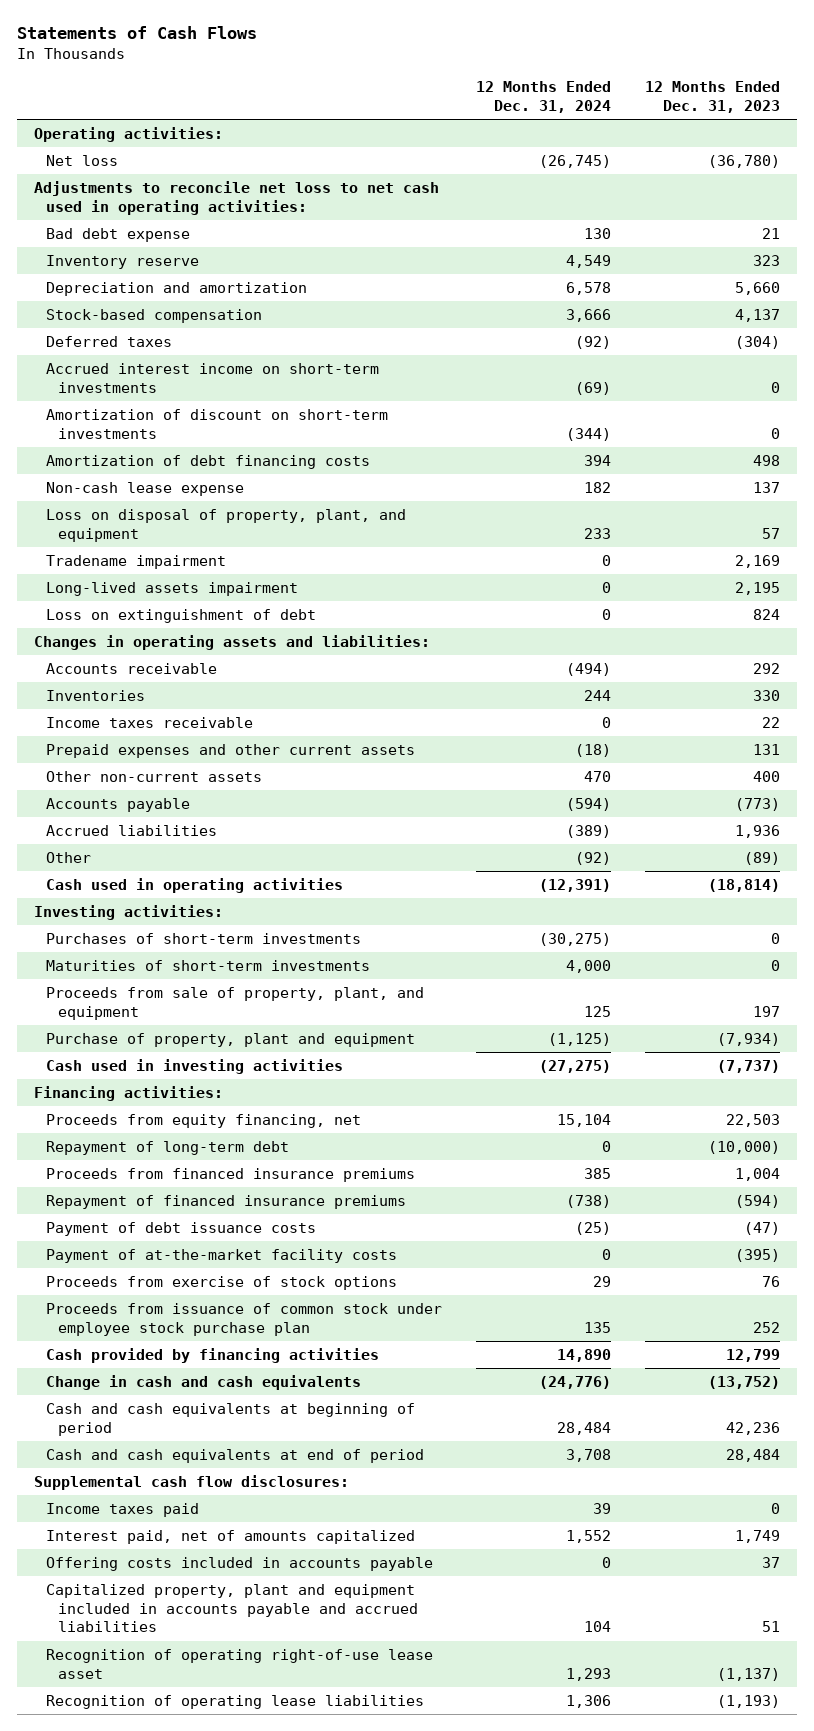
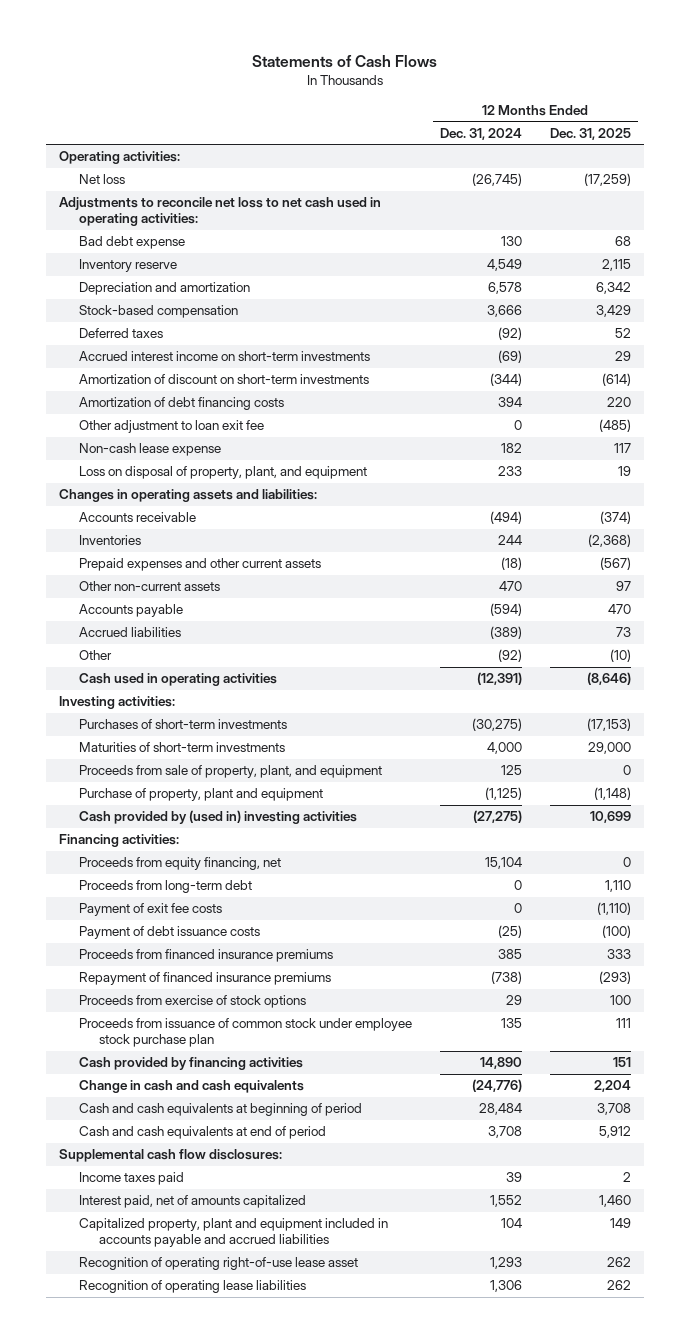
- | 12 Months Ended Dec. 31, 2024 | 12 Months Ended Dec. 31, 2023
+ | 12 Months Ended Dec. 31, 2024 | 12 Months Ended Dec. 31, 2025
+ Other adjustment to loan exit fee | 0 | (485)
- Tradename impairment | 0 | 2,169
- Long-lived assets impairment | 0 | 2,195
- Loss on extinguishment of debt | 0 | 824
- Income taxes receivable | 0 | 22
- Cash used in investing activities | (27,275) | (7,737)
+ Cash provided by (used in) investing activities | (27,275) | 10,699
- Repayment of long-term debt | 0 | (10,000)
+ Proceeds from long-term debt | 0 | 1,110
+ Payment of exit fee costs | 0 | (1,110)
moved up: Payment of debt issuance costs | (25) | (100)
- Payment of at-the-market facility costs | 0 | (395)
- Offering costs included in accounts payable | 0 | 37

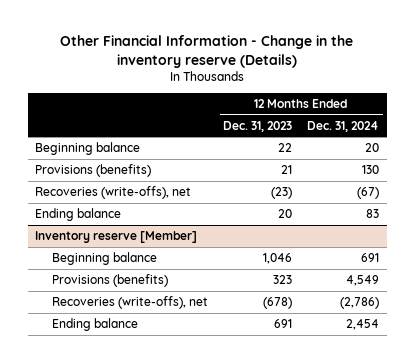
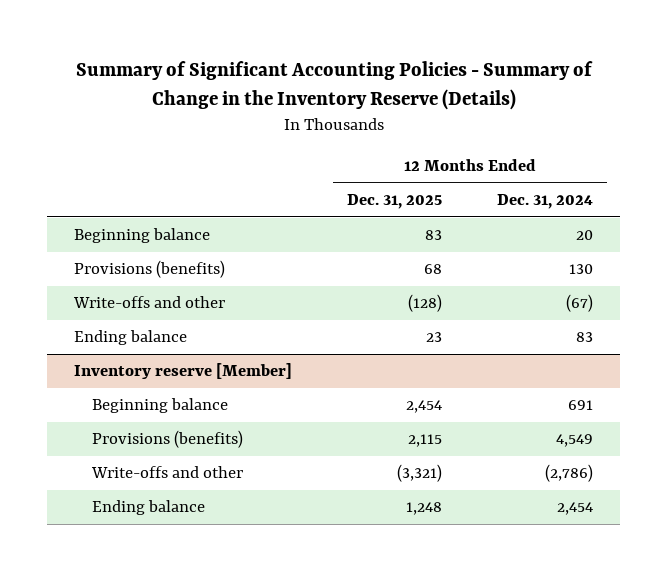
- Other Financial Information - Change in the inventory reserve (Details)
+ Summary of Significant Accounting Policies - Summary of Change in the Inventory Reserve (Details)
- | 12 Months Ended Dec. 31, 2023 | 12 Months Ended Dec. 31, 2024
+ | 12 Months Ended Dec. 31, 2025 | 12 Months Ended Dec. 31, 2024
- Recoveries (write-offs), net | (23) | (67)
+ Write-offs and other | (128) | (67)
@ Inventory reserve [Member]
- Recoveries (write-offs), net | (678) | (2,786)
+ Write-offs and other | (3,321) | (2,786)

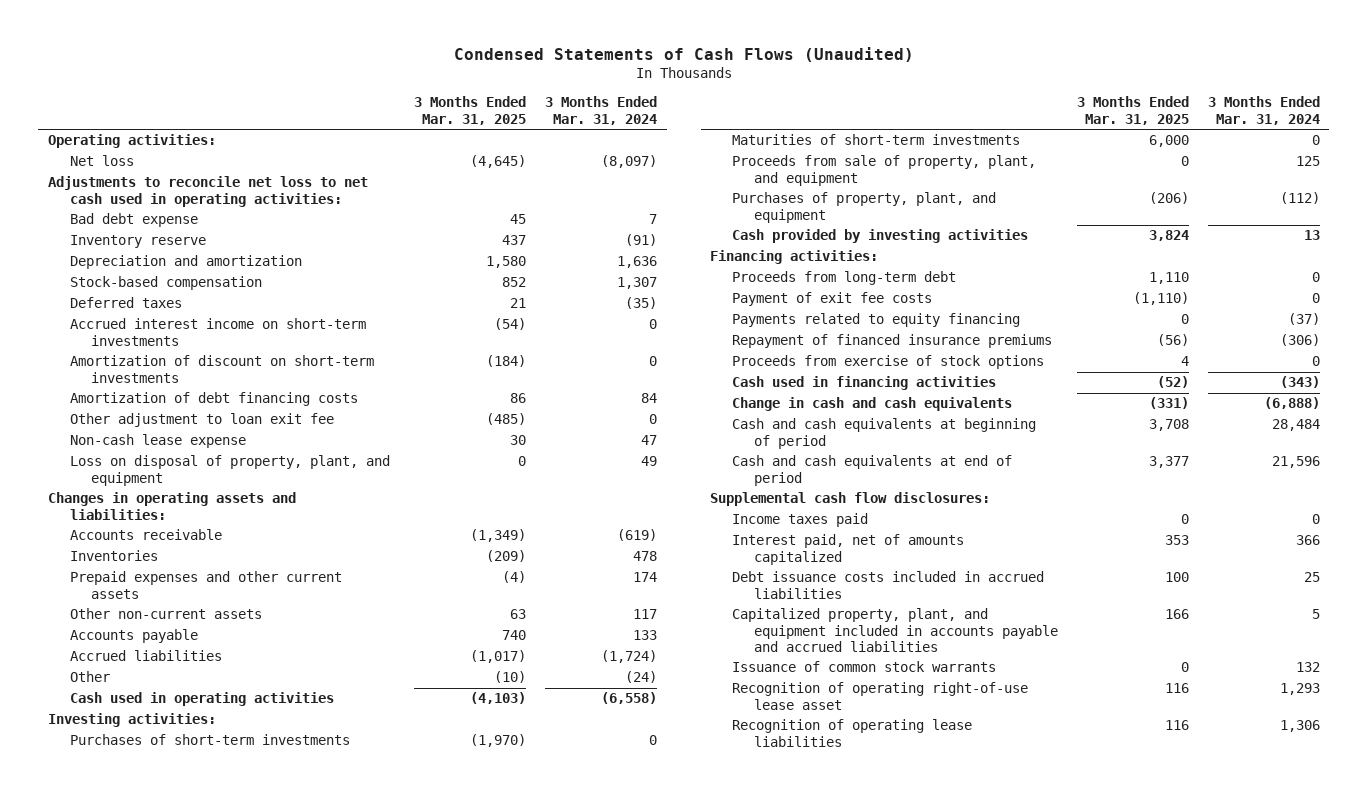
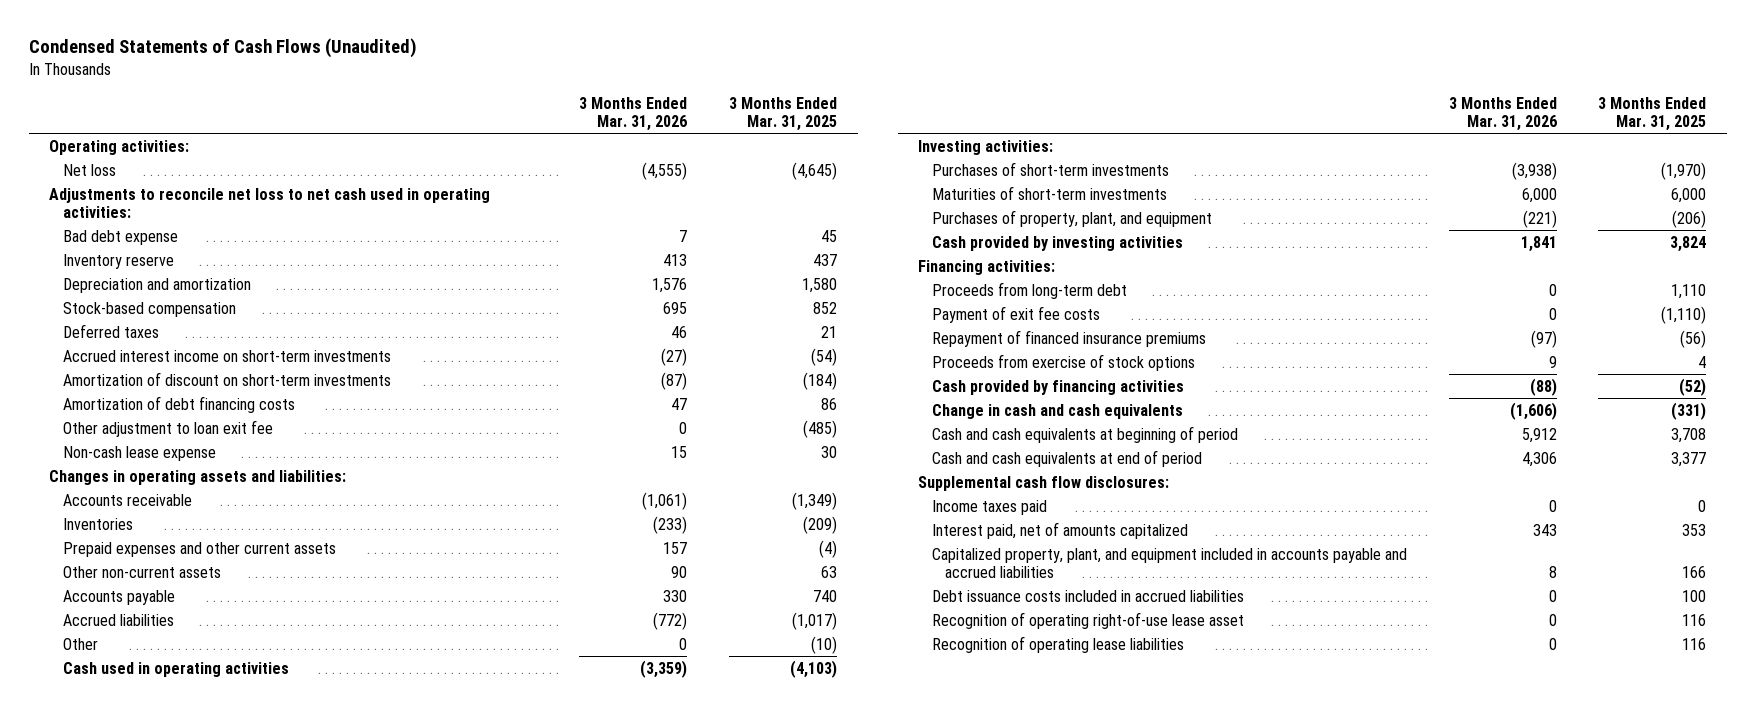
- | 3 Months Ended Mar. 31, 2025 | 3 Months Ended Mar. 31, 2024
+ | 3 Months Ended Mar. 31, 2026 | 3 Months Ended Mar. 31, 2025
- Loss on disposal of property, plant, and equipment | 0 | 49
- Proceeds from sale of property, plant, and equipment | 0 | 125
- Payments related to equity financing | 0 | (37)
- Cash used in financing activities | (52) | (343)
+ Cash provided by financing activities | (88) | (52)
- Issuance of common stock warrants | 0 | 132
moved down: Debt issuance costs included in accrued liabilities | 0 | 100

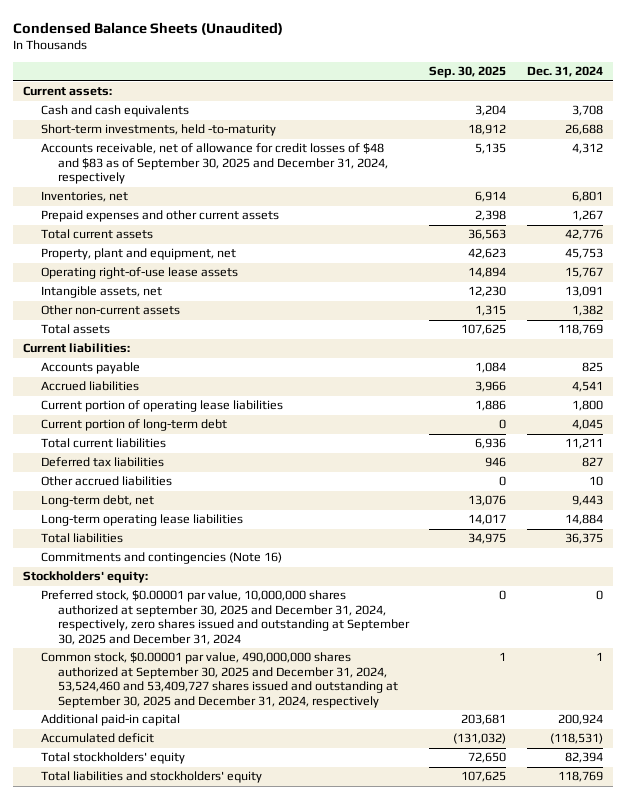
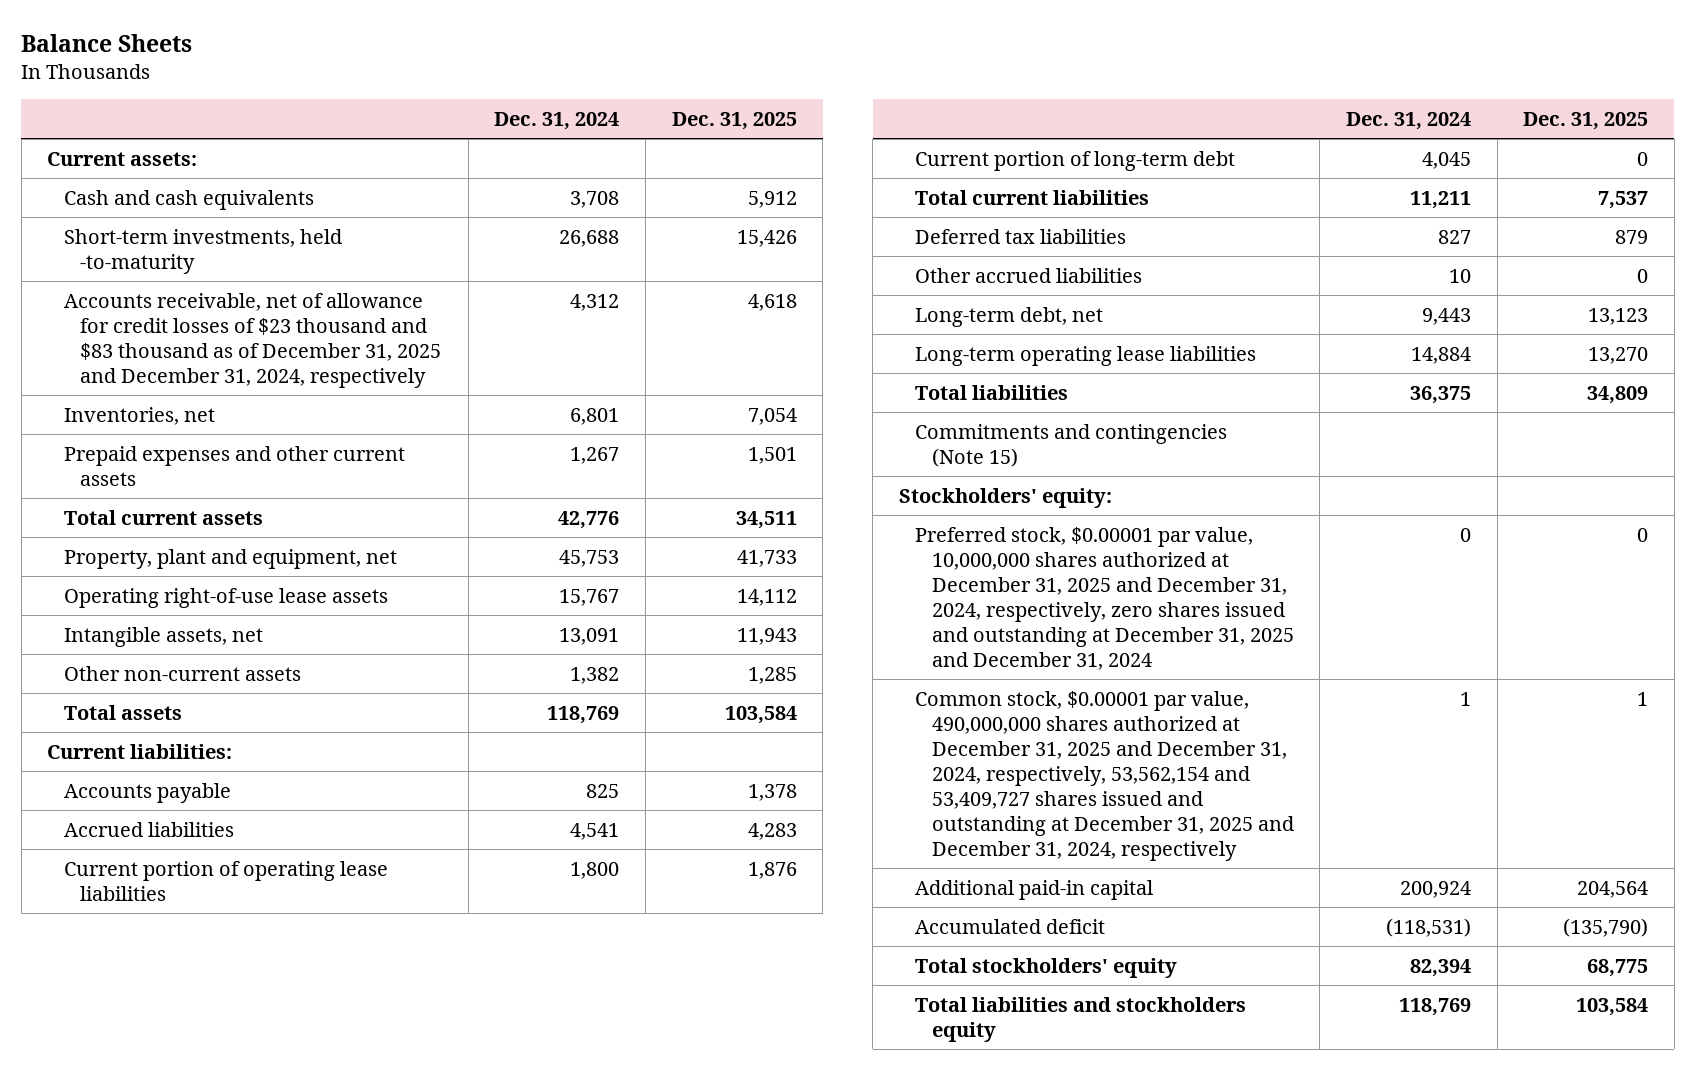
- Condensed Balance Sheets (Unaudited)
+ Balance Sheets
- | Sep. 30, 2025 | Dec. 31, 2024
+ | Dec. 31, 2024 | Dec. 31, 2025
- Accounts receivable, net of allowance for credit losses of $48 and $83 as of September 30, 2025 and December 31, 2024, respectively | 5,135 | 4,312
+ Accounts receivable, net of allowance for credit losses of $23 thousand and $83 thousand as of December 31, 2025 and December 31, 2024, respectively | 4,312 | 4,618
- Commitments and contingencies (Note 16)
+ Commitments and contingencies (Note 15)
- Preferred stock, $0.00001 par value, 10,000,000 shares authorized at september 30, 2025 and December 31, 2024, respectively, zero shares issued and outstanding at September 30, 2025 and December 31, 2024 | 0 | 0
- Common stock, $0.00001 par value, 490,000,000 shares authorized at September 30, 2025 and December 31, 2024, 53,524,460 and 53,409,727 shares issued and outstanding at September 30, 2025 and December 31, 2024, respectively | 1 | 1
+ Preferred stock, $0.00001 par value, 10,000,000 shares authorized at December 31, 2025 and December 31, 2024, respectively, zero shares issued and outstanding at December 31, 2025 and December 31, 2024 | 0 | 0
+ Common stock, $0.00001 par value, 490,000,000 shares authorized at December 31, 2025 and December 31, 2024, respectively, 53,562,154 and 53,409,727 shares issued and outstanding at December 31, 2025 and December 31, 2024, respectively | 1 | 1
- Total liabilities and stockholders' equity | 107,625 | 118,769
+ Total liabilities and stockholders equity | 118,769 | 103,584

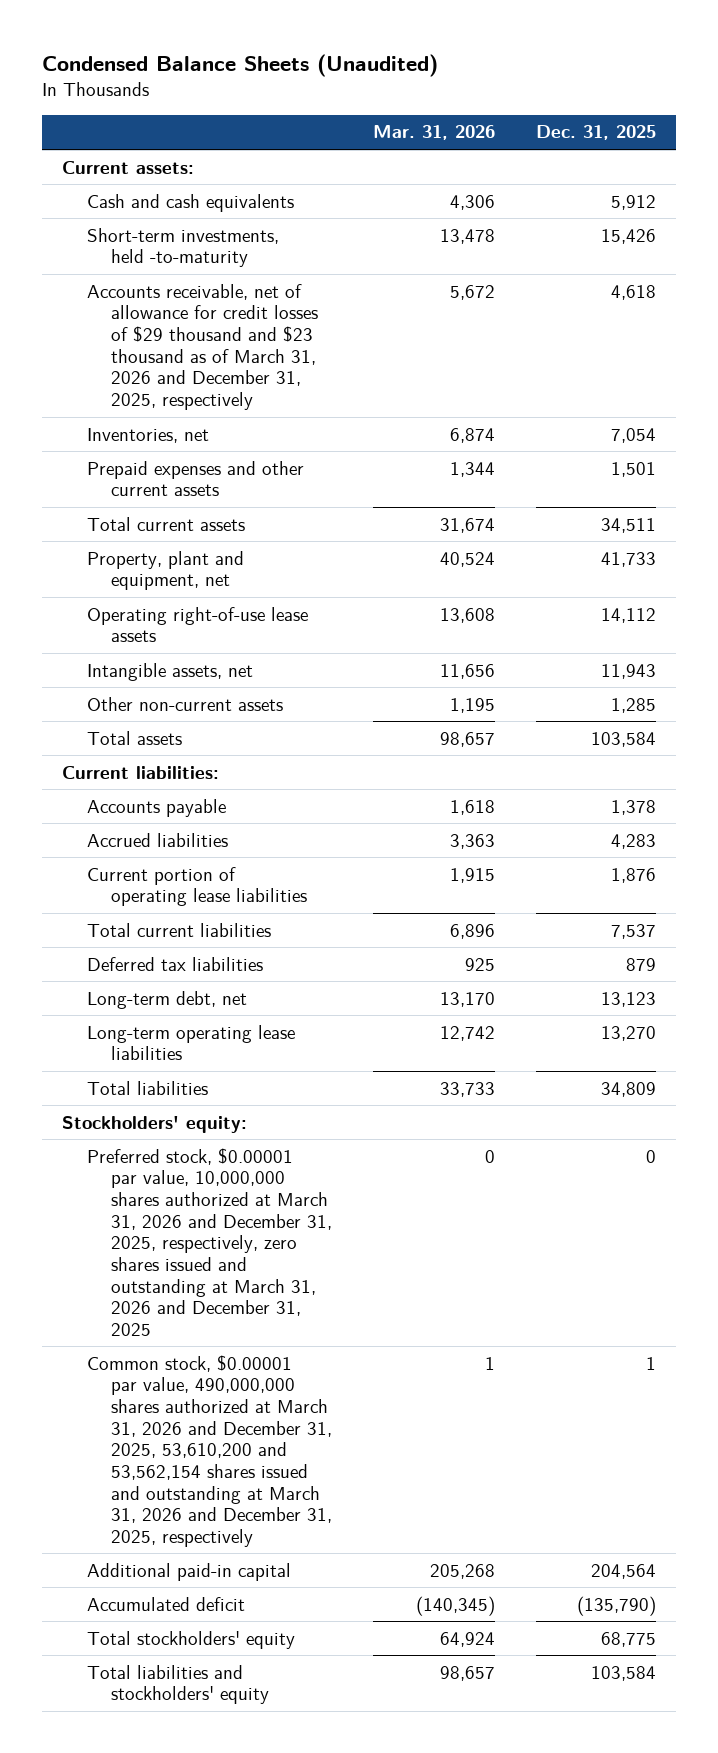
- Balance Sheets
+ Condensed Balance Sheets (Unaudited)
- | Dec. 31, 2024 | Dec. 31, 2025
+ | Mar. 31, 2026 | Dec. 31, 2025
- Accounts receivable, net of allowance for credit losses of $23 thousand and $83 thousand as of December 31, 2025 and December 31, 2024, respectively | 4,312 | 4,618
+ Accounts receivable, net of allowance for credit losses of $29 thousand and $23 thousand as of March 31, 2026 and December 31, 2025, respectively | 5,672 | 4,618
- Current portion of long-term debt | 4,045 | 0
- Other accrued liabilities | 10 | 0
- Commitments and contingencies (Note 15)
- Preferred stock, $0.00001 par value, 10,000,000 shares authorized at December 31, 2025 and December 31, 2024, respectively, zero shares issued and outstanding at December 31, 2025 and December 31, 2024 | 0 | 0
- Common stock, $0.00001 par value, 490,000,000 shares authorized at December 31, 2025 and December 31, 2024, respectively, 53,562,154 and 53,409,727 shares issued and outstanding at December 31, 2025 and December 31, 2024, respectively | 1 | 1
+ Preferred stock, $0.00001 par value, 10,000,000 shares authorized at March 31, 2026 and December 31, 2025, respectively, zero shares issued and outstanding at March 31, 2026 and December 31, 2025 | 0 | 0
+ Common stock, $0.00001 par value, 490,000,000 shares authorized at March 31, 2026 and December 31, 2025, 53,610,200 and 53,562,154 shares issued and outstanding at March 31, 2026 and December 31, 2025, respectively | 1 | 1
- Total liabilities and stockholders equity | 118,769 | 103,584
+ Total liabilities and stockholders' equity | 98,657 | 103,584

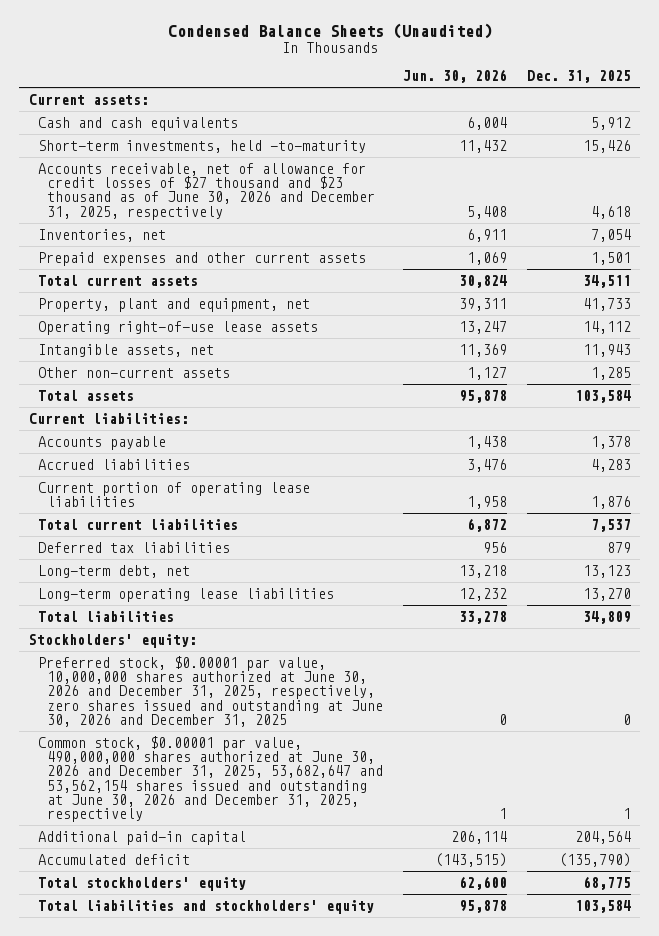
- | Mar. 31, 2026 | Dec. 31, 2025
+ | Jun. 30, 2026 | Dec. 31, 2025
- Accounts receivable, net of allowance for credit losses of $29 thousand and $23 thousand as of March 31, 2026 and December 31, 2025, respectively | 5,672 | 4,618
+ Accounts receivable, net of allowance for credit losses of $27 thousand and $23 thousand as of June 30, 2026 and December 31, 2025, respectively | 5,408 | 4,618
- Preferred stock, $0.00001 par value, 10,000,000 shares authorized at March 31, 2026 and December 31, 2025, respectively, zero shares issued and outstanding at March 31, 2026 and December 31, 2025 | 0 | 0
- Common stock, $0.00001 par value, 490,000,000 shares authorized at March 31, 2026 and December 31, 2025, 53,610,200 and 53,562,154 shares issued and outstanding at March 31, 2026 and December 31, 2025, respectively | 1 | 1
+ Preferred stock, $0.00001 par value, 10,000,000 shares authorized at June 30, 2026 and December 31, 2025, respectively, zero shares issued and outstanding at June 30, 2026 and December 31, 2025 | 0 | 0
+ Common stock, $0.00001 par value, 490,000,000 shares authorized at June 30, 2026 and December 31, 2025, 53,682,647 and 53,562,154 shares issued and outstanding at June 30, 2026 and December 31, 2025, respectively | 1 | 1

